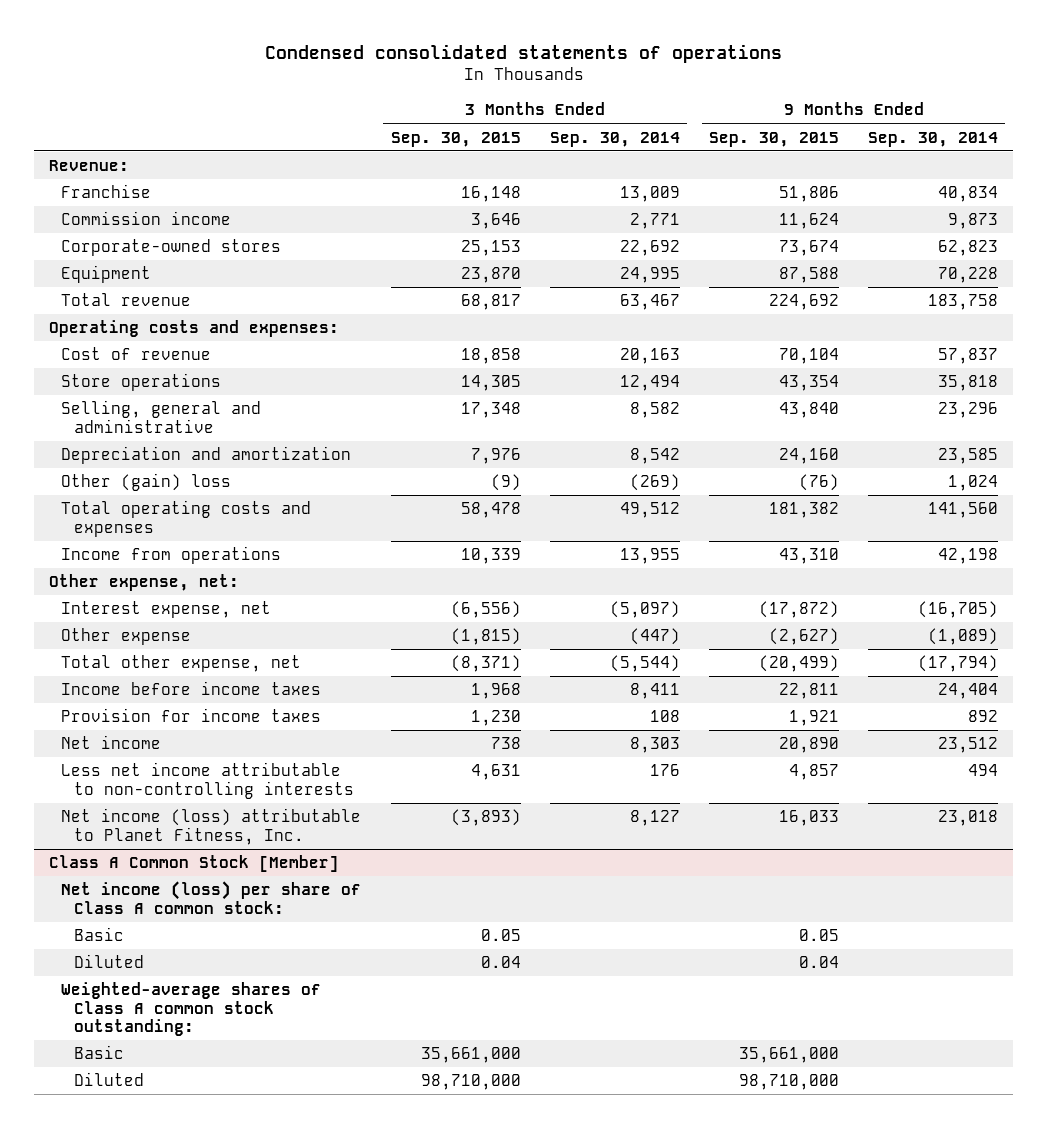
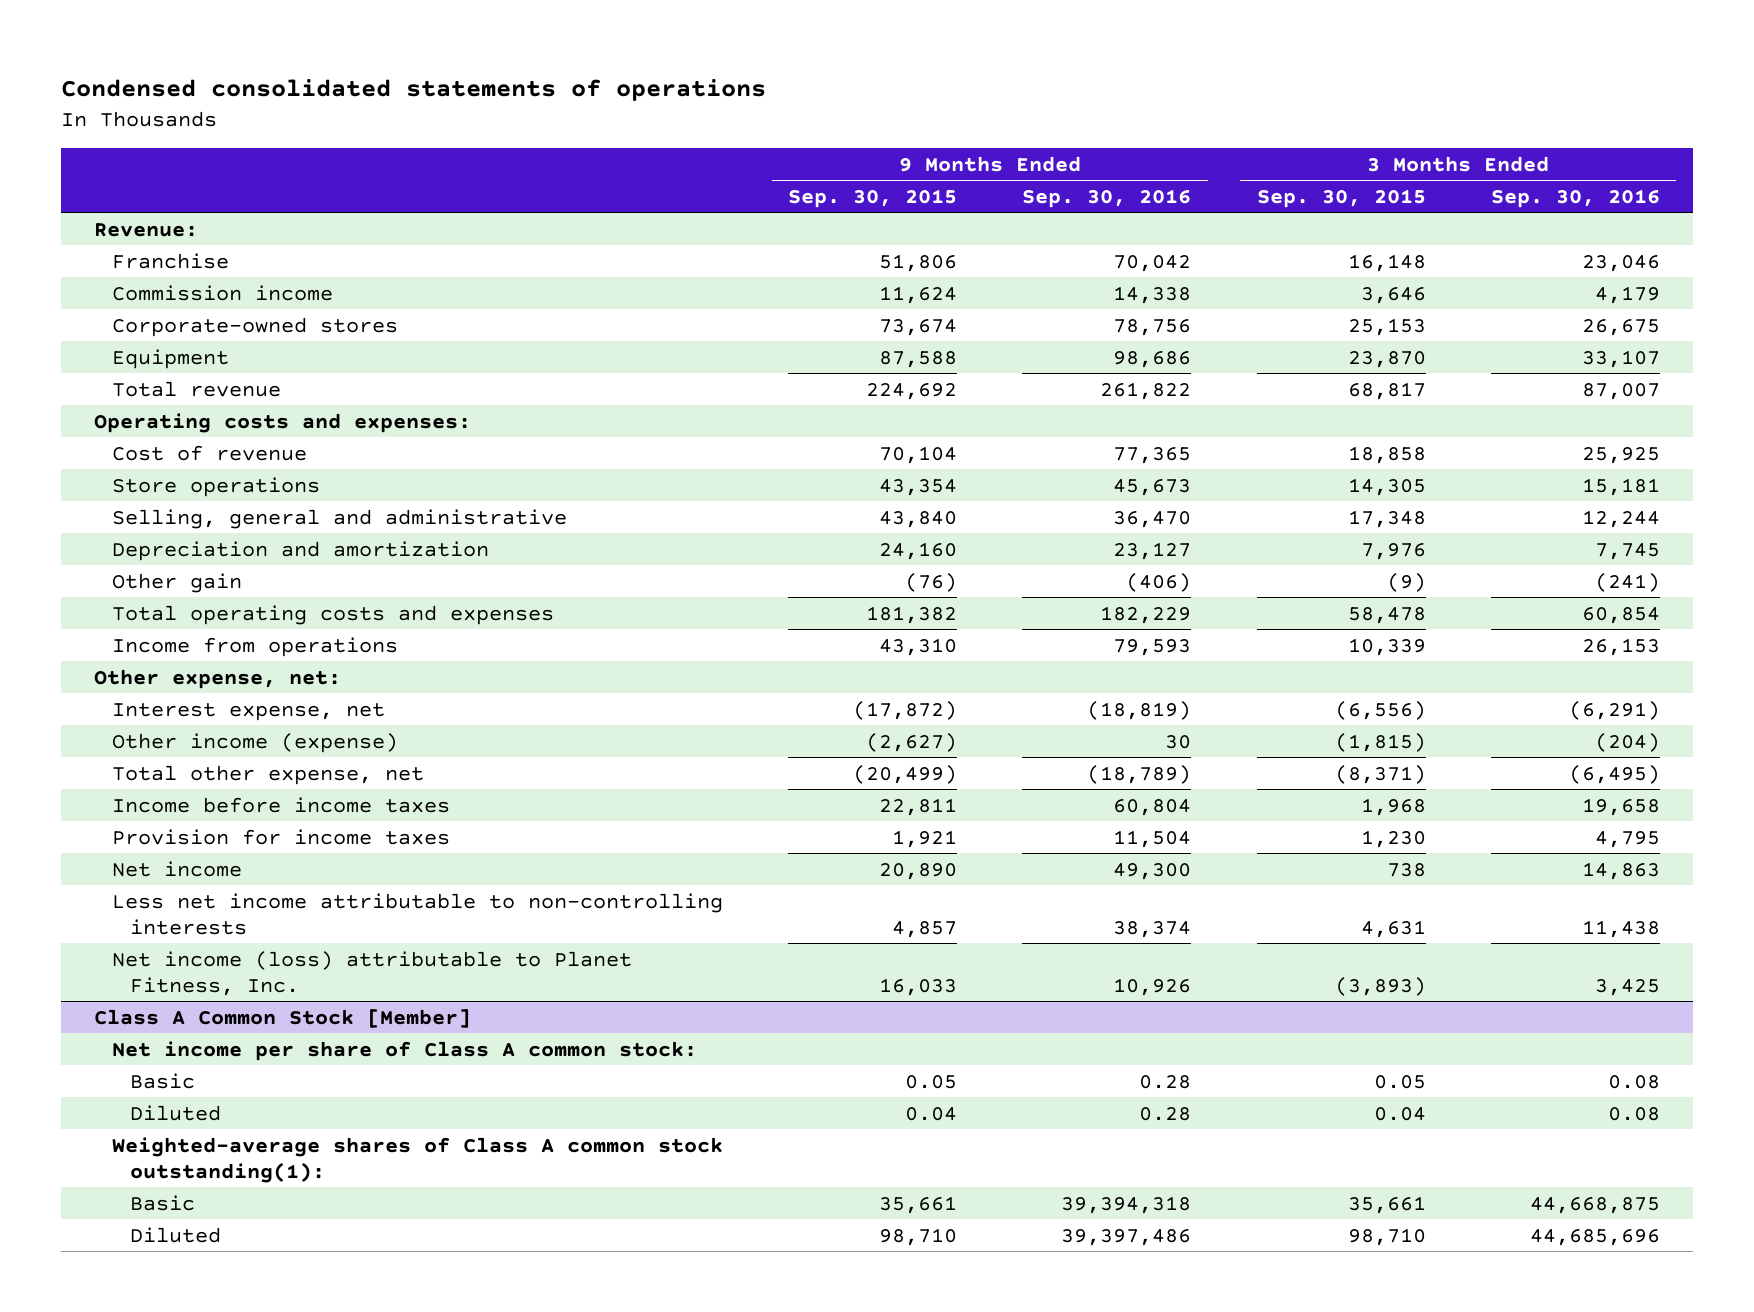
- | 3 Months Ended Sep. 30, 2015 | 3 Months Ended Sep. 30, 2014 | 9 Months Ended Sep. 30, 2015 | 9 Months Ended Sep. 30, 2014
+ | 9 Months Ended Sep. 30, 2015 | 9 Months Ended Sep. 30, 2016 | 3 Months Ended Sep. 30, 2015 | 3 Months Ended Sep. 30, 2016
- Other (gain) loss | (9) | (269) | (76) | 1,024
+ Other gain | (76) | (406) | (9) | (241)
- Other expense | (1,815) | (447) | (2,627) | (1,089)
+ Other income (expense) | (2,627) | 30 | (1,815) | (204)
@ Class A Common Stock [Member]
- Net income (loss) per share of Class A common stock:
+ Net income per share of Class A common stock:
- Weighted-average shares of Class A common stock outstanding:
- Basic | 35,661,000 | | 35,661,000 |
- Diluted | 98,710,000 | | 98,710,000 |
+ Weighted-average shares of Class A common stock outstanding(1):
+ Basic | 35,661 | 39,394,318 | 35,661 | 44,668,875
+ Diluted | 98,710 | 39,397,486 | 98,710 | 44,685,696

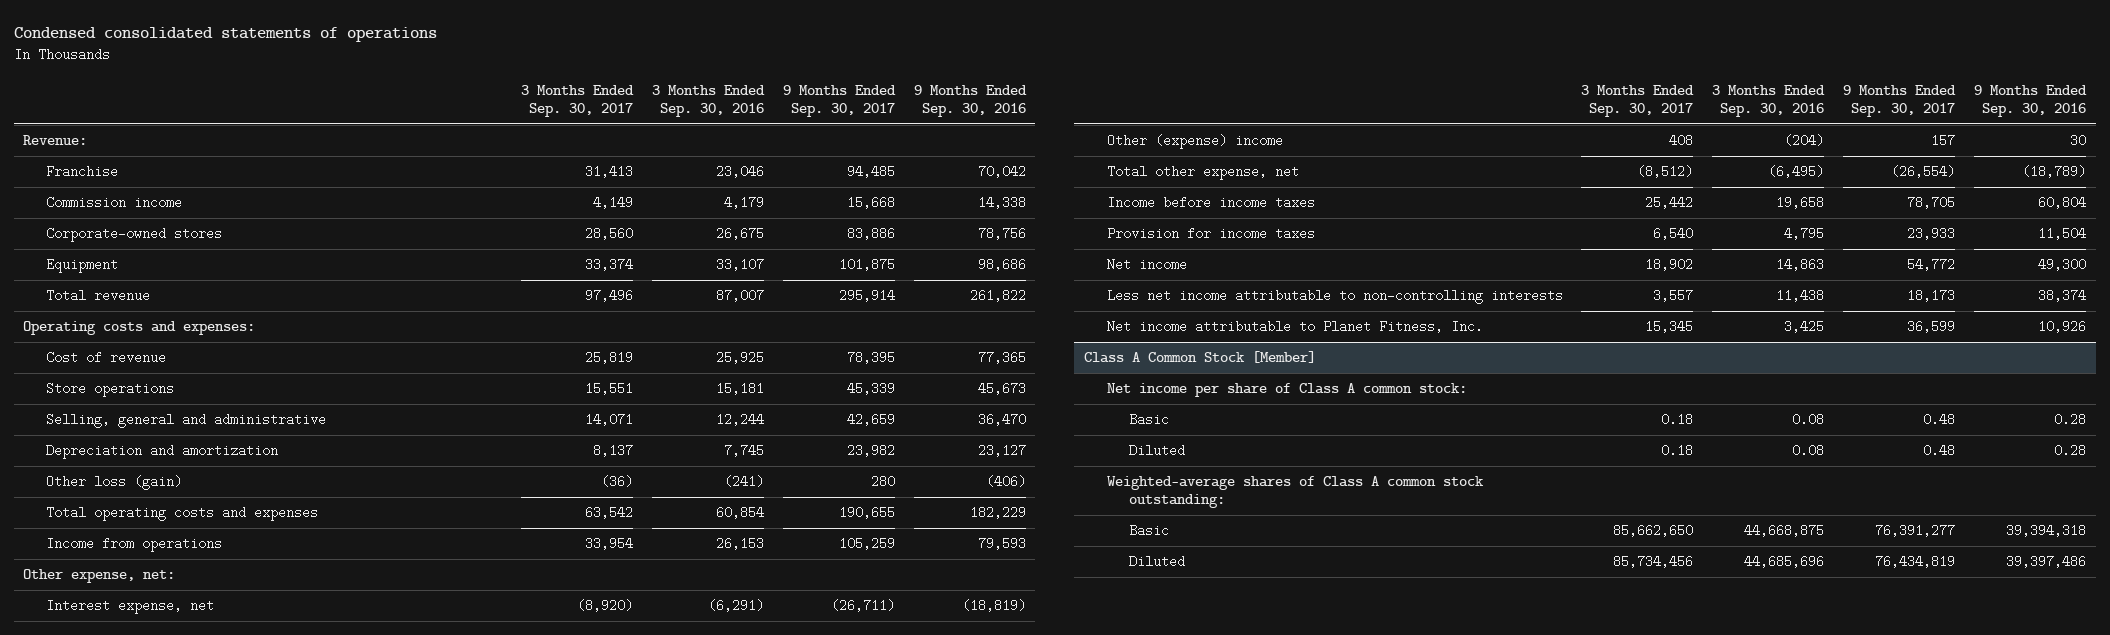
- | 9 Months Ended Sep. 30, 2015 | 9 Months Ended Sep. 30, 2016 | 3 Months Ended Sep. 30, 2015 | 3 Months Ended Sep. 30, 2016
+ | 3 Months Ended Sep. 30, 2017 | 3 Months Ended Sep. 30, 2016 | 9 Months Ended Sep. 30, 2017 | 9 Months Ended Sep. 30, 2016
- Other gain | (76) | (406) | (9) | (241)
+ Other loss (gain) | (36) | (241) | 280 | (406)
- Other income (expense) | (2,627) | 30 | (1,815) | (204)
+ Other (expense) income | 408 | (204) | 157 | 30
- Net income (loss) attributable to Planet Fitness, Inc. | 16,033 | 10,926 | (3,893) | 3,425
+ Net income attributable to Planet Fitness, Inc. | 15,345 | 3,425 | 36,599 | 10,926
@ Class A Common Stock [Member]
- Weighted-average shares of Class A common stock outstanding(1):
+ Weighted-average shares of Class A common stock outstanding:

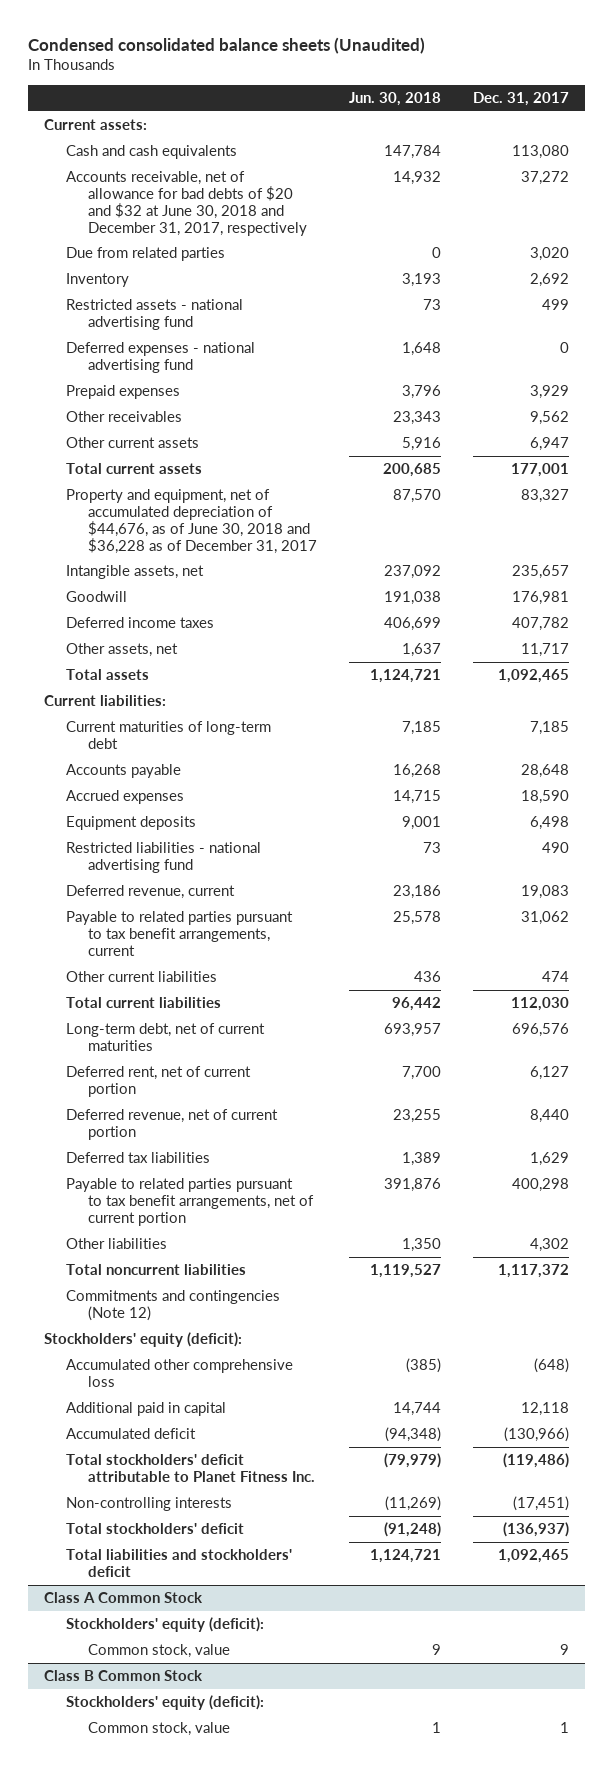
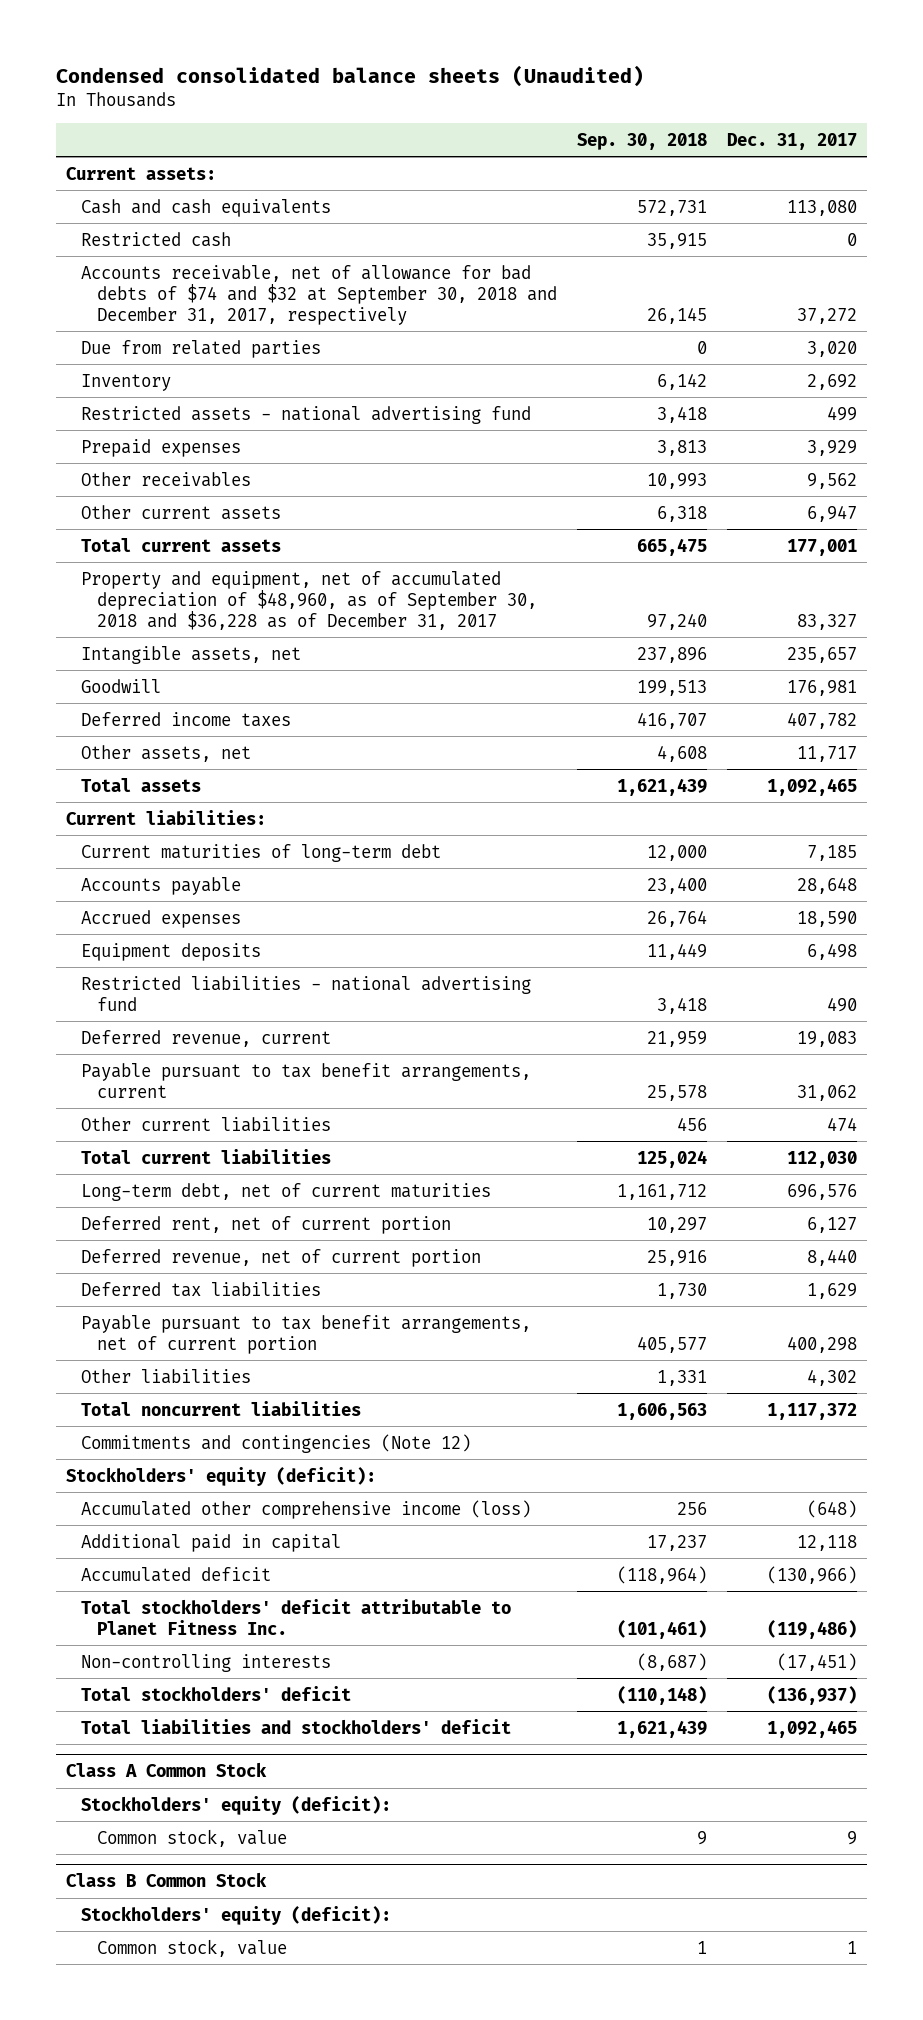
- | Jun. 30, 2018 | Dec. 31, 2017
+ | Sep. 30, 2018 | Dec. 31, 2017
- Accounts receivable, net of allowance for bad debts of $20 and $32 at June 30, 2018 and December 31, 2017, respectively | 14,932 | 37,272
+ Restricted cash | 35,915 | 0
+ Accounts receivable, net of allowance for bad debts of $74 and $32 at September 30, 2018 and December 31, 2017, respectively | 26,145 | 37,272
- Deferred expenses - national advertising fund | 1,648 | 0
- Property and equipment, net of accumulated depreciation of $44,676, as of June 30, 2018 and $36,228 as of December 31, 2017 | 87,570 | 83,327
+ Property and equipment, net of accumulated depreciation of $48,960, as of September 30, 2018 and $36,228 as of December 31, 2017 | 97,240 | 83,327
- Payable to related parties pursuant to tax benefit arrangements, current | 25,578 | 31,062
+ Payable pursuant to tax benefit arrangements, current | 25,578 | 31,062
- Payable to related parties pursuant to tax benefit arrangements, net of current portion | 391,876 | 400,298
+ Payable pursuant to tax benefit arrangements, net of current portion | 405,577 | 400,298
- Accumulated other comprehensive loss | (385) | (648)
+ Accumulated other comprehensive income (loss) | 256 | (648)

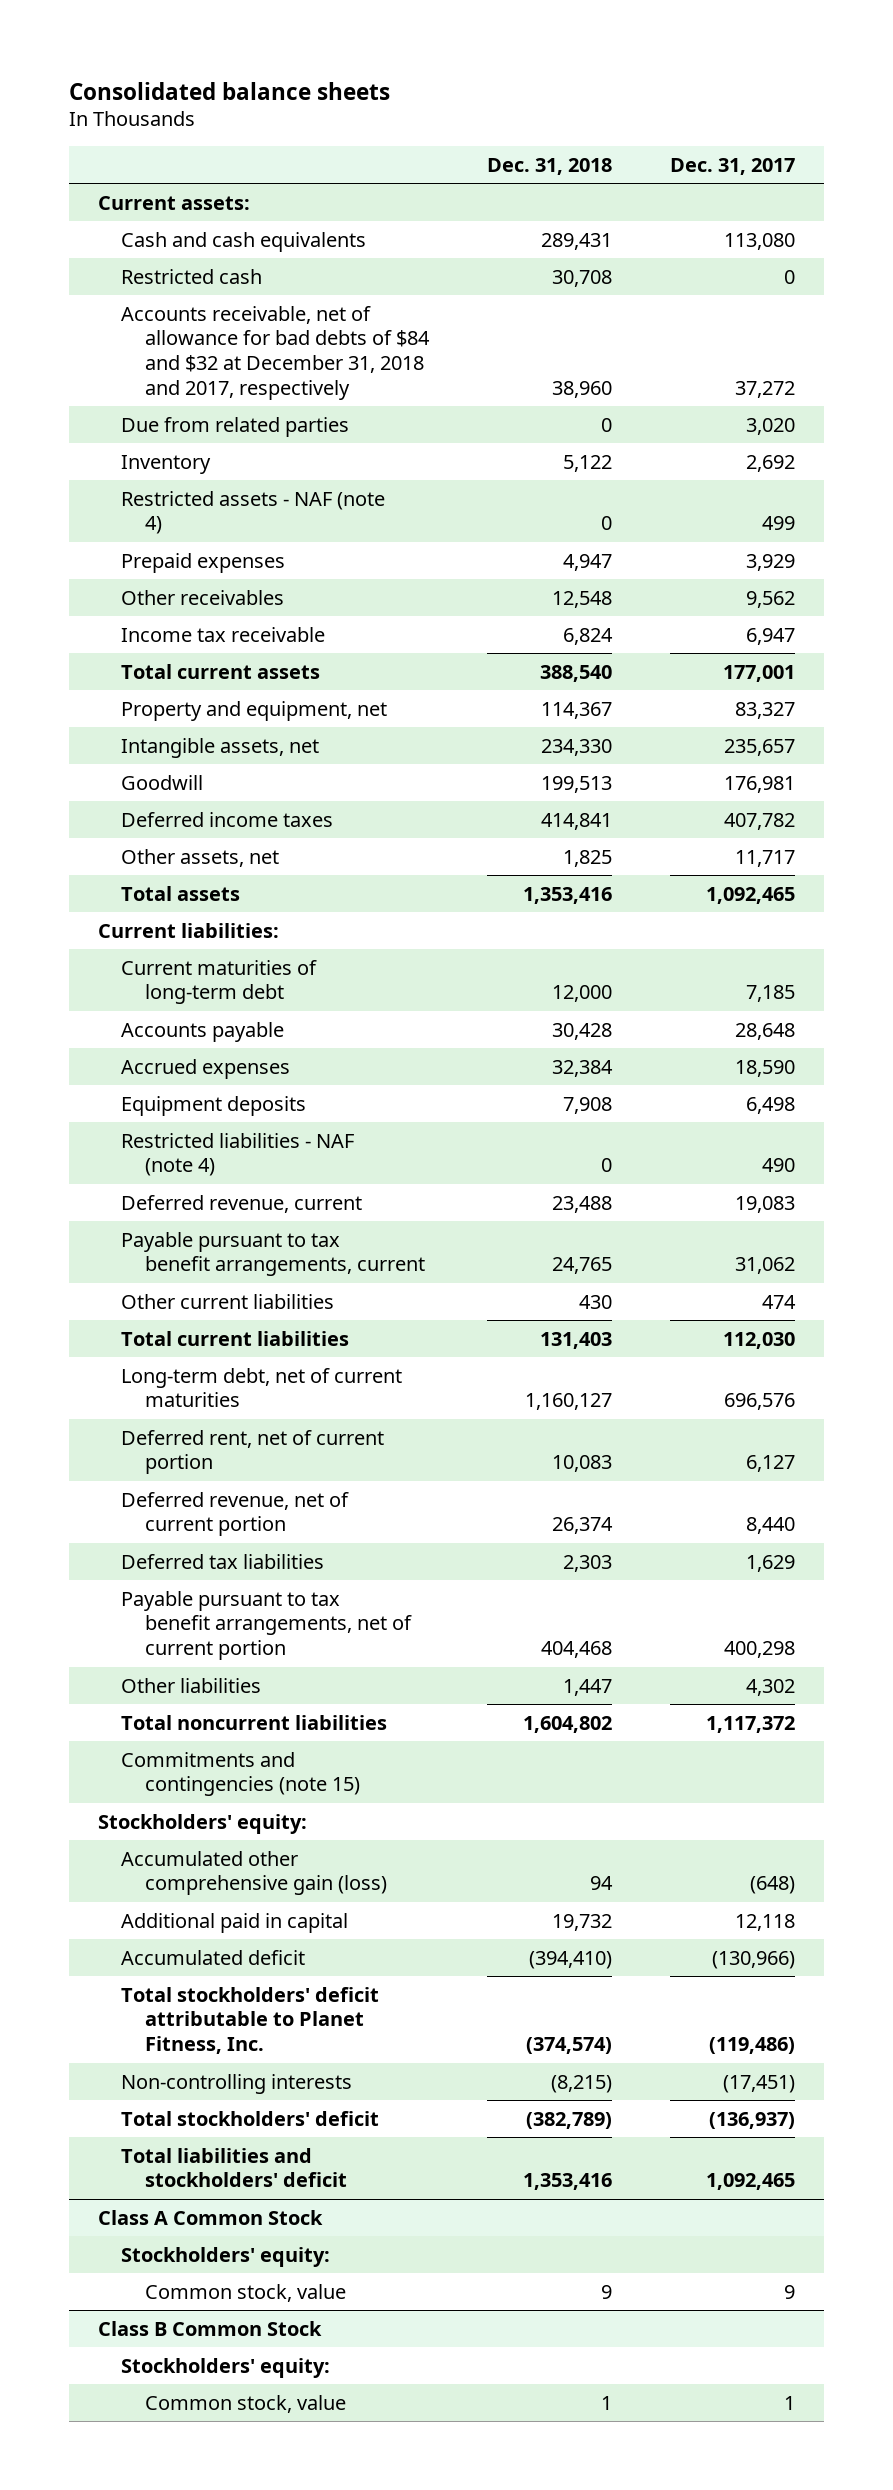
- Condensed consolidated balance sheets (Unaudited)
+ Consolidated balance sheets
- | Sep. 30, 2018 | Dec. 31, 2017
+ | Dec. 31, 2018 | Dec. 31, 2017
- Accounts receivable, net of allowance for bad debts of $74 and $32 at September 30, 2018 and December 31, 2017, respectively | 26,145 | 37,272
+ Accounts receivable, net of allowance for bad debts of $84 and $32 at December 31, 2018 and 2017, respectively | 38,960 | 37,272
- Restricted assets - national advertising fund | 3,418 | 499
+ Restricted assets - NAF (note 4) | 0 | 499
- Other current assets | 6,318 | 6,947
+ Income tax receivable | 6,824 | 6,947
- Property and equipment, net of accumulated depreciation of $48,960, as of September 30, 2018 and $36,228 as of December 31, 2017 | 97,240 | 83,327
+ Property and equipment, net | 114,367 | 83,327
- Restricted liabilities - national advertising fund | 3,418 | 490
+ Restricted liabilities - NAF (note 4) | 0 | 490
- Commitments and contingencies (Note 12)
- Stockholders' equity (deficit):
- Accumulated other comprehensive income (loss) | 256 | (648)
+ Commitments and contingencies (note 15)
+ Stockholders' equity:
+ Accumulated other comprehensive gain (loss) | 94 | (648)
- Total stockholders' deficit attributable to Planet Fitness Inc. | (101,461) | (119,486)
+ Total stockholders' deficit attributable to Planet Fitness, Inc. | (374,574) | (119,486)
@ Class A Common Stock
- Stockholders' equity (deficit):
+ Stockholders' equity:
@ Class B Common Stock
- Stockholders' equity (deficit):
+ Stockholders' equity:

